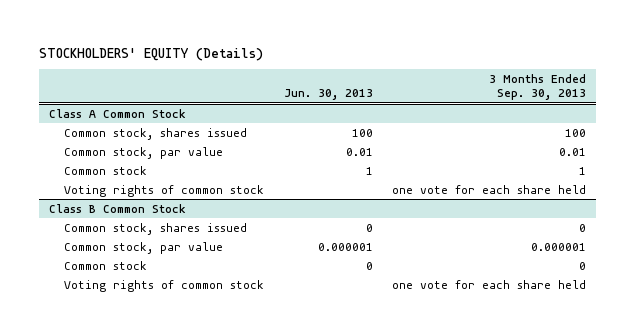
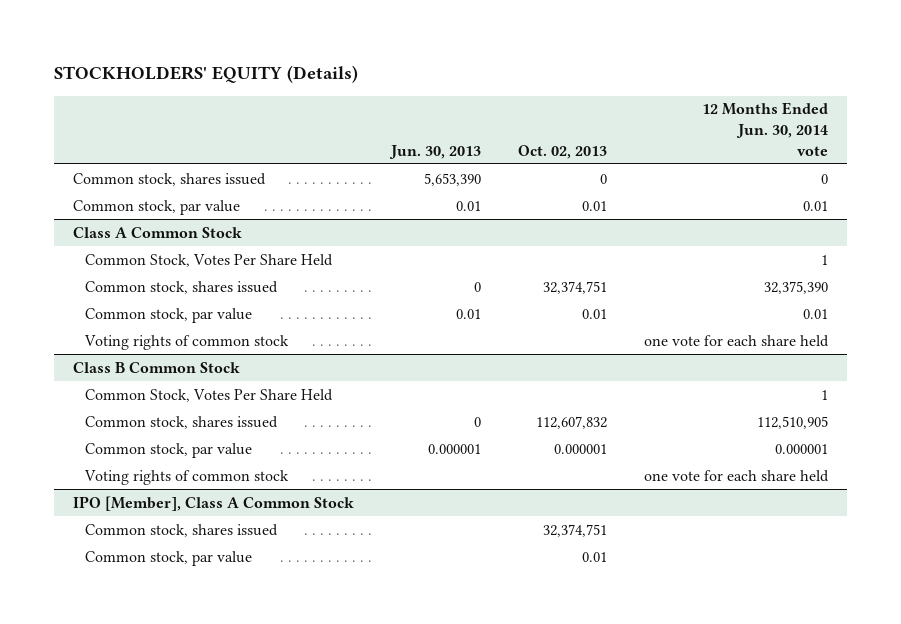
- | Jun. 30, 2013 | 3 Months Ended Sep. 30, 2013
+ | Jun. 30, 2013 | Oct. 02, 2013 | 12 Months Ended Jun. 30, 2014 vote
+ Common stock, shares issued | 5,653,390 | 0 | 0
+ Common stock, par value | 0.01 | 0.01 | 0.01
@ Class A Common Stock
- Common stock, shares issued | 100 | 100
+ Common Stock, Votes Per Share Held | | | 1
+ Common stock, shares issued | 0 | 32,374,751 | 32,375,390
- Common stock | 1 | 1
@ Class B Common Stock
+ Common Stock, Votes Per Share Held | | | 1
- Common stock | 0 | 0
+ IPO [Member], Class A Common Stock
+ Common stock, shares issued | | 32,374,751 |
+ Common stock, par value | | 0.01 |

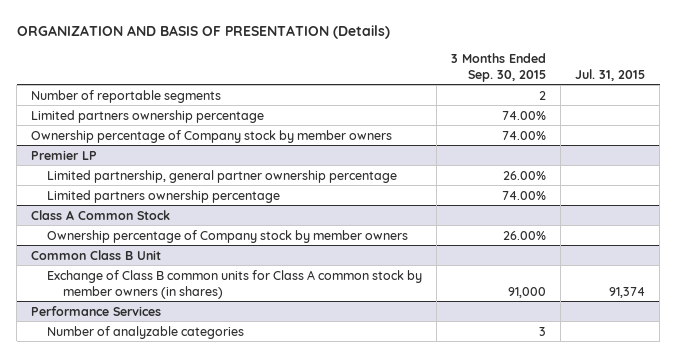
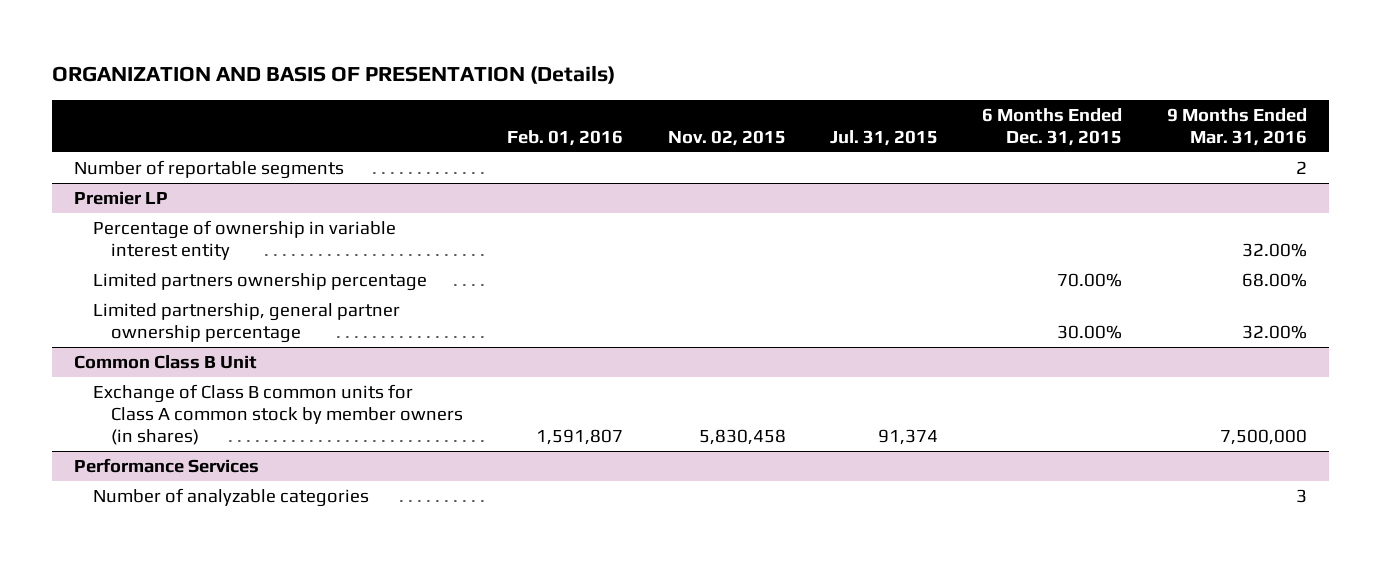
- | 3 Months Ended Sep. 30, 2015 | Jul. 31, 2015
+ | Feb. 01, 2016 | Nov. 02, 2015 | Jul. 31, 2015 | 6 Months Ended Dec. 31, 2015 | 9 Months Ended Mar. 31, 2016
- Limited partners ownership percentage | 74.00% |
- Ownership percentage of Company stock by member owners | 74.00% |
@ Premier LP
+ Percentage of ownership in variable interest entity | | | | | 32.00%
- Class A Common Stock
- Ownership percentage of Company stock by member owners | 26.00% |
@ Premier LP
moved down: Limited partnership, general partner ownership percentage | | | | 30.00% | 32.00%

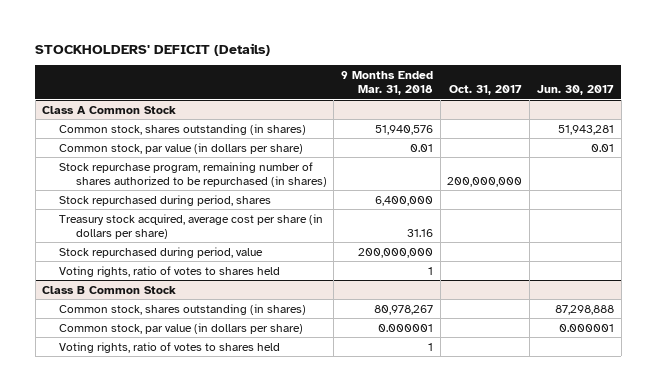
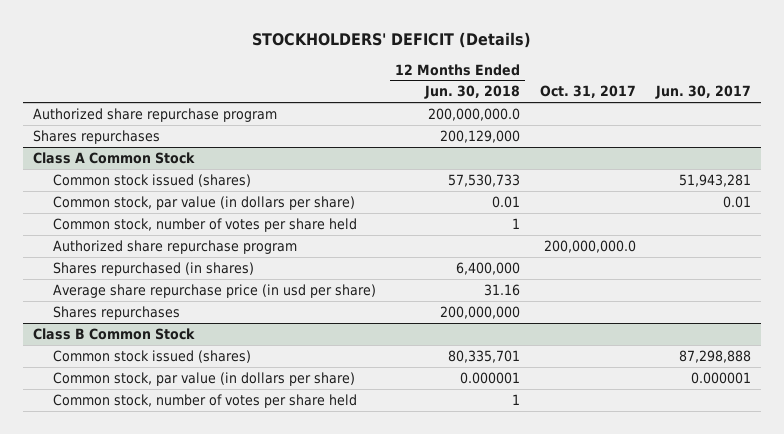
- | 9 Months Ended Mar. 31, 2018 | Oct. 31, 2017 | Jun. 30, 2017
+ | 12 Months Ended Jun. 30, 2018 | Oct. 31, 2017 | Jun. 30, 2017
+ Authorized share repurchase program | 200,000,000.0 | |
+ Shares repurchases | 200,129,000 | |
@ Class A Common Stock
- Common stock, shares outstanding (in shares) | 51,940,576 | | 51,943,281
+ Common stock issued (shares) | 57,530,733 | | 51,943,281
- Stock repurchase program, remaining number of shares authorized to be repurchased (in shares) | | 200,000,000 |
- Stock repurchased during period, shares | 6,400,000 | |
- Treasury stock acquired, average cost per share (in dollars per share) | 31.16 | |
- Stock repurchased during period, value | 200,000,000 | |
- Voting rights, ratio of votes to shares held | 1 | |
+ Common stock, number of votes per share held | 1 | |
+ Authorized share repurchase program | | 200,000,000.0 |
+ Shares repurchased (in shares) | 6,400,000 | |
+ Average share repurchase price (in usd per share) | 31.16 | |
+ Shares repurchases | 200,000,000 | |
@ Class B Common Stock
- Common stock, shares outstanding (in shares) | 80,978,267 | | 87,298,888
+ Common stock issued (shares) | 80,335,701 | | 87,298,888
- Voting rights, ratio of votes to shares held | 1 | |
+ Common stock, number of votes per share held | 1 | |

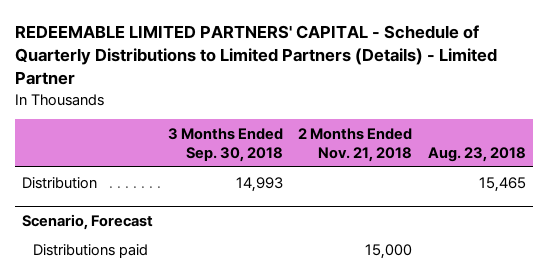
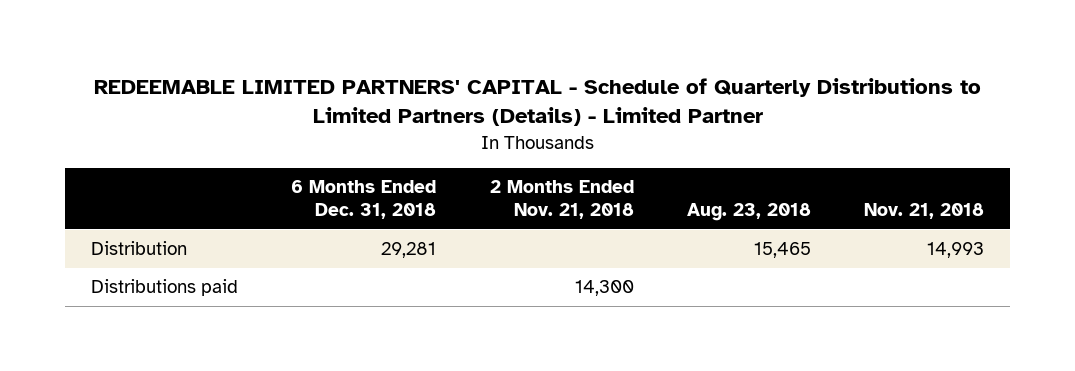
- | 3 Months Ended Sep. 30, 2018 | 2 Months Ended Nov. 21, 2018 | Aug. 23, 2018
+ | 6 Months Ended Dec. 31, 2018 | 2 Months Ended Nov. 21, 2018 | Aug. 23, 2018 | Nov. 21, 2018
- Scenario, Forecast
- Distributions paid | | 15,000 |
+ Distributions paid | | 14,300 | |

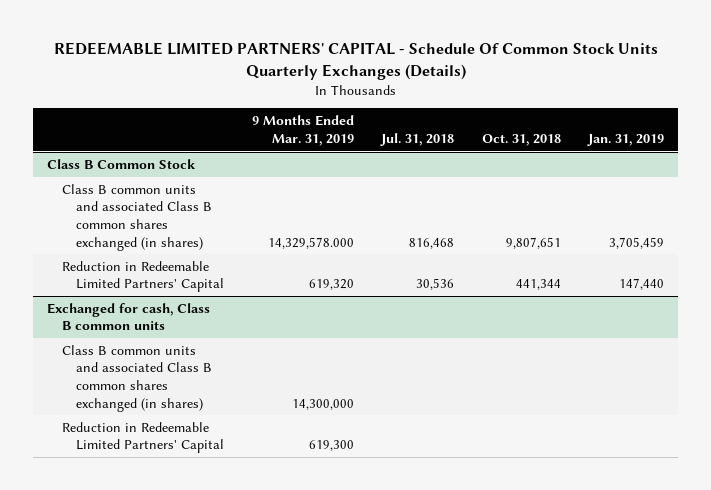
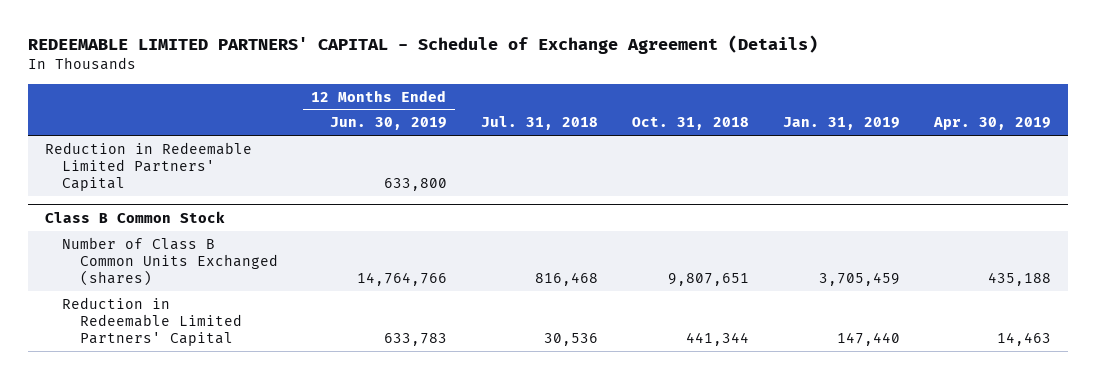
- REDEEMABLE LIMITED PARTNERS' CAPITAL - Schedule Of Common Stock Units Quarterly Exchanges (Details)
+ REDEEMABLE LIMITED PARTNERS' CAPITAL - Schedule of Exchange Agreement (Details)
- | 9 Months Ended Mar. 31, 2019 | Jul. 31, 2018 | Oct. 31, 2018 | Jan. 31, 2019
+ | 12 Months Ended Jun. 30, 2019 | Jul. 31, 2018 | Oct. 31, 2018 | Jan. 31, 2019 | Apr. 30, 2019
+ Reduction in Redeemable Limited Partners' Capital | 633,800 | | | |
@ Class B Common Stock
- Class B common units and associated Class B common shares exchanged (in shares) | 14,329,578.000 | 816,468 | 9,807,651 | 3,705,459
+ Number of Class B Common Units Exchanged (shares) | 14,764,766 | 816,468 | 9,807,651 | 3,705,459 | 435,188
- Exchanged for cash, Class B common units
- Class B common units and associated Class B common shares exchanged (in shares) | 14,300,000 | | |
- Reduction in Redeemable Limited Partners' Capital | 619,300 | | |

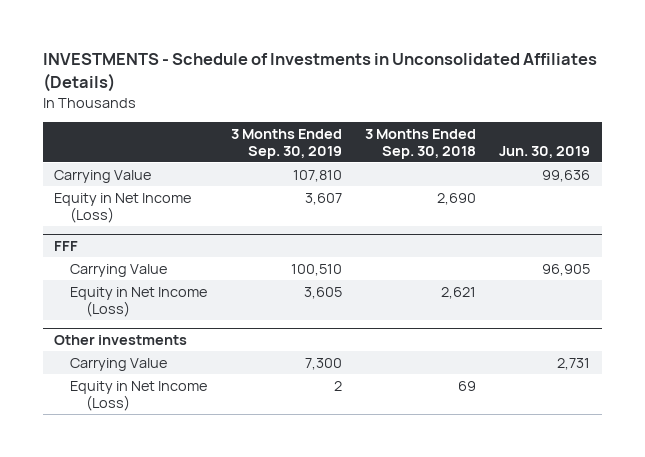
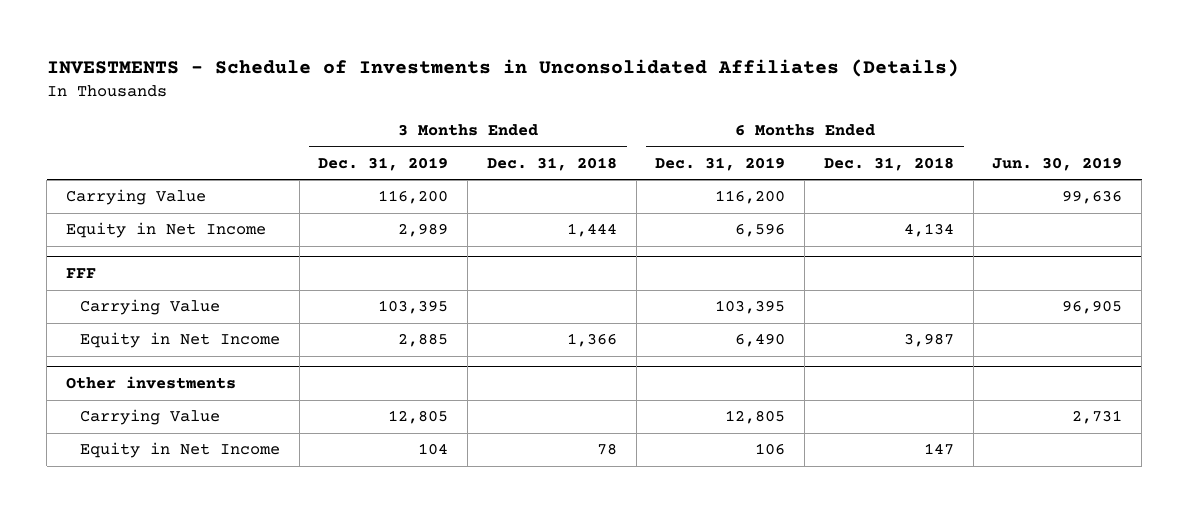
- | 3 Months Ended Sep. 30, 2019 | 3 Months Ended Sep. 30, 2018 | Jun. 30, 2019
+ | 3 Months Ended Dec. 31, 2019 | 3 Months Ended Dec. 31, 2018 | 6 Months Ended Dec. 31, 2019 | 6 Months Ended Dec. 31, 2018 | Jun. 30, 2019
- Equity in Net Income (Loss) | 3,607 | 2,690 |
+ Equity in Net Income | 2,989 | 1,444 | 6,596 | 4,134 |
@ FFF
- Equity in Net Income (Loss) | 3,605 | 2,621 |
+ Equity in Net Income | 2,885 | 1,366 | 6,490 | 3,987 |
@ Other investments
- Equity in Net Income (Loss) | 2 | 69 |
+ Equity in Net Income | 104 | 78 | 106 | 147 |

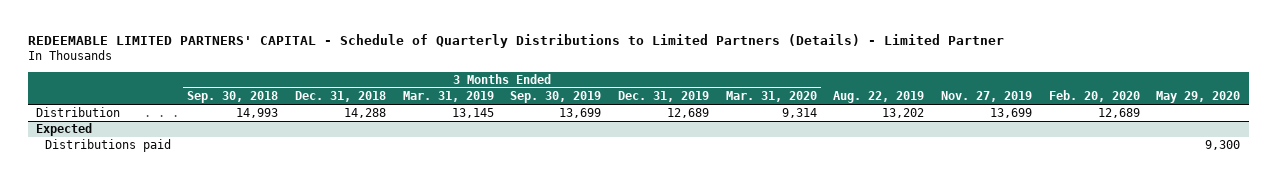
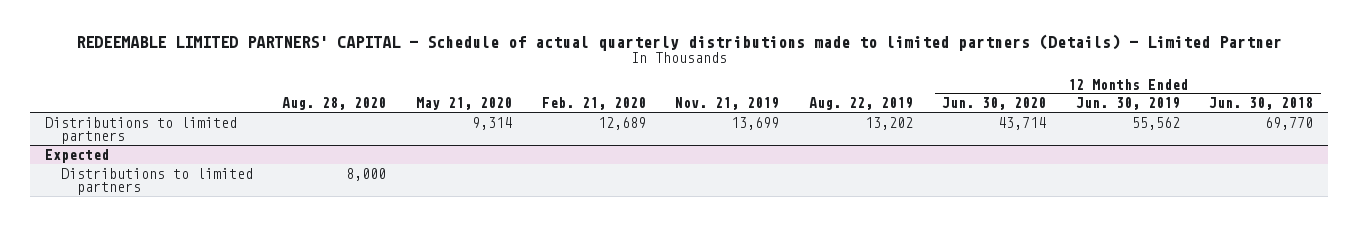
- REDEEMABLE LIMITED PARTNERS' CAPITAL - Schedule of Quarterly Distributions to Limited Partners (Details) - Limited Partner
+ REDEEMABLE LIMITED PARTNERS' CAPITAL - Schedule of actual quarterly distributions made to limited partners (Details) - Limited Partner
- | 3 Months Ended Sep. 30, 2018 | 3 Months Ended Dec. 31, 2018 | 3 Months Ended Mar. 31, 2019 | 3 Months Ended Sep. 30, 2019 | 3 Months Ended Dec. 31, 2019 | 3 Months Ended Mar. 31, 2020 | Aug. 22, 2019 | Nov. 27, 2019 | Feb. 20, 2020 | May 29, 2020
+ | Aug. 28, 2020 | May 21, 2020 | Feb. 21, 2020 | Nov. 21, 2019 | Aug. 22, 2019 | 12 Months Ended Jun. 30, 2020 | 12 Months Ended Jun. 30, 2019 | 12 Months Ended Jun. 30, 2018
- Distribution | 14,993 | 14,288 | 13,145 | 13,699 | 12,689 | 9,314 | 13,202 | 13,699 | 12,689 |
+ Distributions to limited partners | | 9,314 | 12,689 | 13,699 | 13,202 | 43,714 | 55,562 | 69,770
@ Expected
- Distributions paid | | | | | | | | | | 9,300
+ Distributions to limited partners | 8,000 | | | | | | |

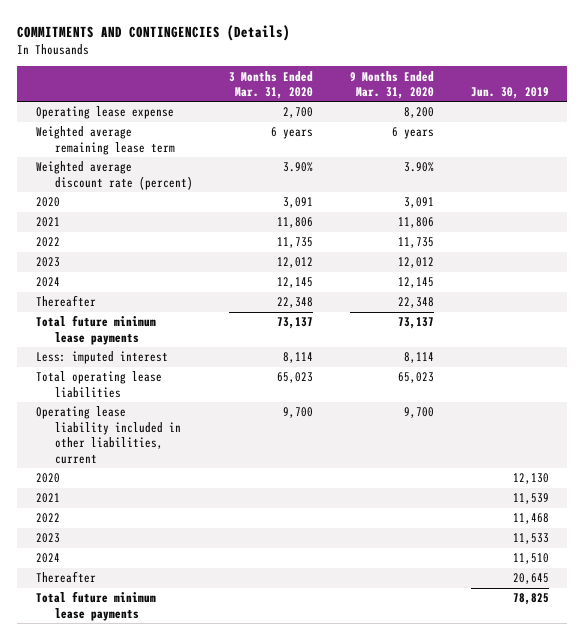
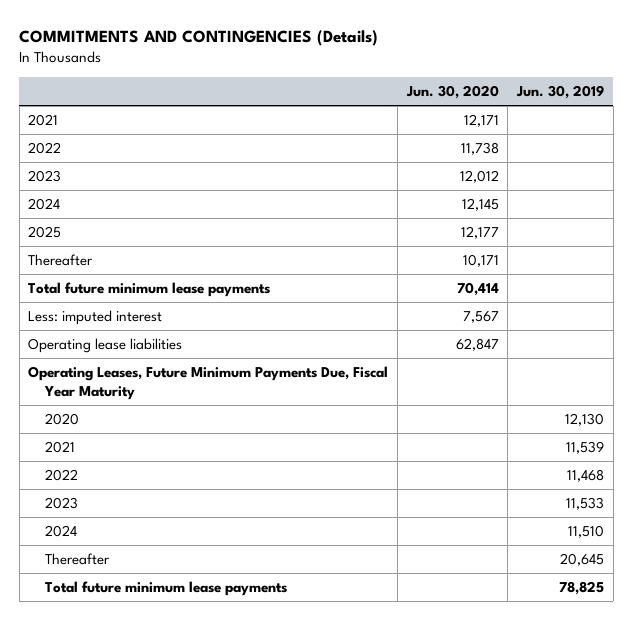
- | 3 Months Ended Mar. 31, 2020 | 9 Months Ended Mar. 31, 2020 | Jun. 30, 2019
+ | Jun. 30, 2020 | Jun. 30, 2019
- Operating lease expense | 2,700 | 8,200 |
- Weighted average remaining lease term | 6 years | 6 years |
- Weighted average discount rate (percent) | 3.90% | 3.90% |
- 2020 | 3,091 | 3,091 |
+ 2025 | 12,177 |
- Total operating lease liabilities | 65,023 | 65,023 |
- Operating lease liability included in other liabilities, current | 9,700 | 9,700 |
+ Operating lease liabilities | 62,847 |
+ Operating Leases, Future Minimum Payments Due, Fiscal Year Maturity

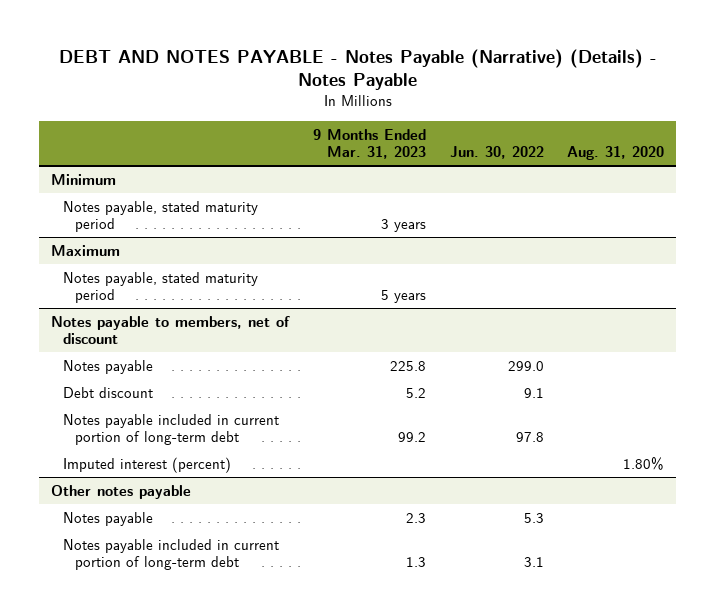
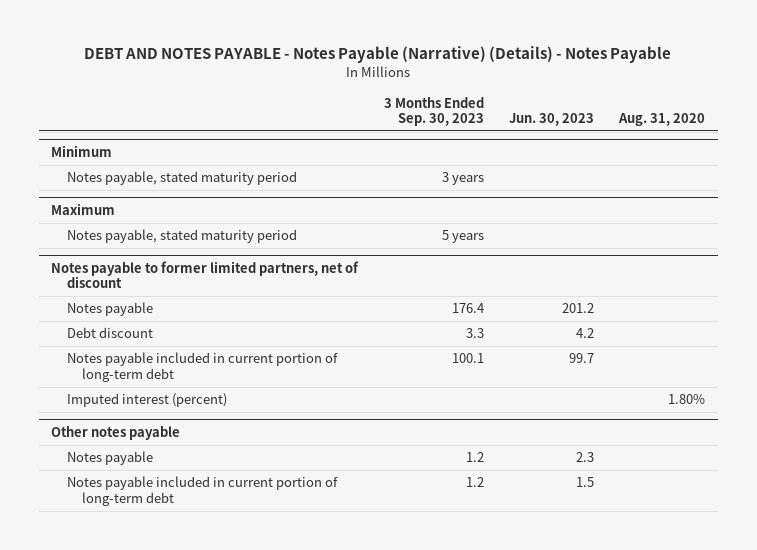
- | 9 Months Ended Mar. 31, 2023 | Jun. 30, 2022 | Aug. 31, 2020
+ | 3 Months Ended Sep. 30, 2023 | Jun. 30, 2023 | Aug. 31, 2020
- Notes payable to members, net of discount
+ Notes payable to former limited partners, net of discount

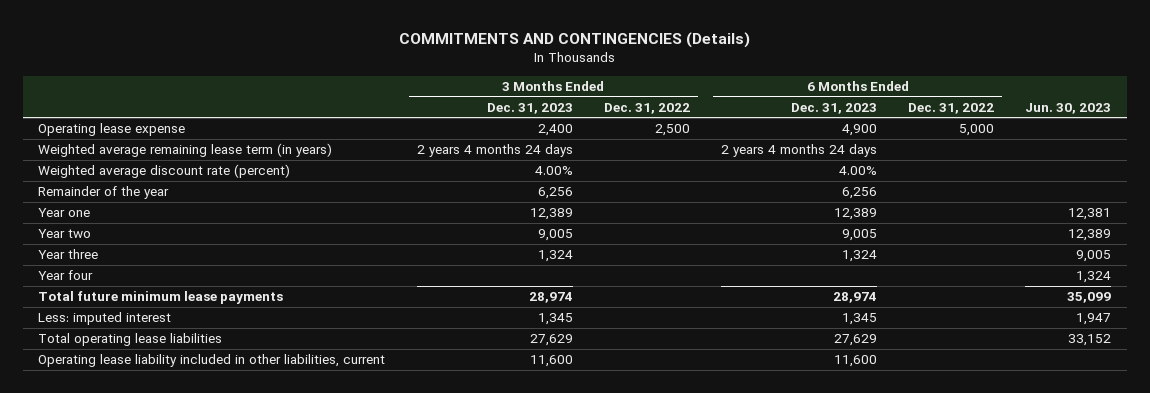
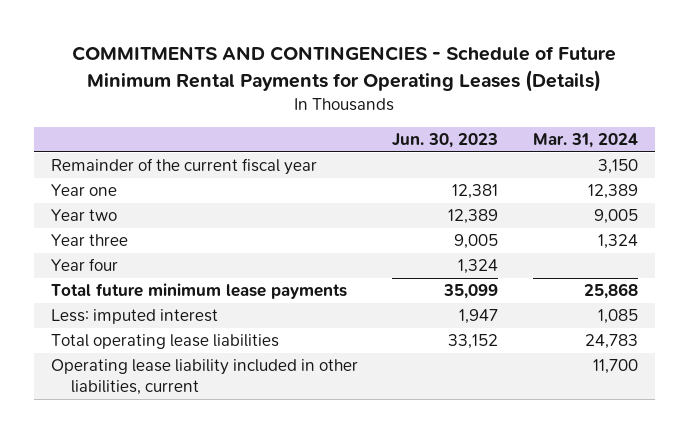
- COMMITMENTS AND CONTINGENCIES (Details)
+ COMMITMENTS AND CONTINGENCIES - Schedule of Future Minimum Rental Payments for Operating Leases (Details)
- | 3 Months Ended Dec. 31, 2023 | 3 Months Ended Dec. 31, 2022 | 6 Months Ended Dec. 31, 2023 | 6 Months Ended Dec. 31, 2022 | Jun. 30, 2023
+ | Jun. 30, 2023 | Mar. 31, 2024
- Operating lease expense | 2,400 | 2,500 | 4,900 | 5,000 |
- Weighted average remaining lease term (in years) | 2 years 4 months 24 days | | 2 years 4 months 24 days | |
- Weighted average discount rate (percent) | 4.00% | | 4.00% | |
- Remainder of the year | 6,256 | | 6,256 | |
+ Remainder of the current fiscal year | | 3,150

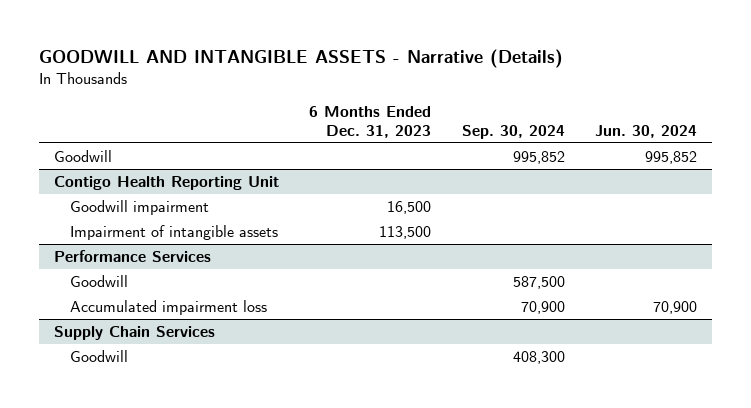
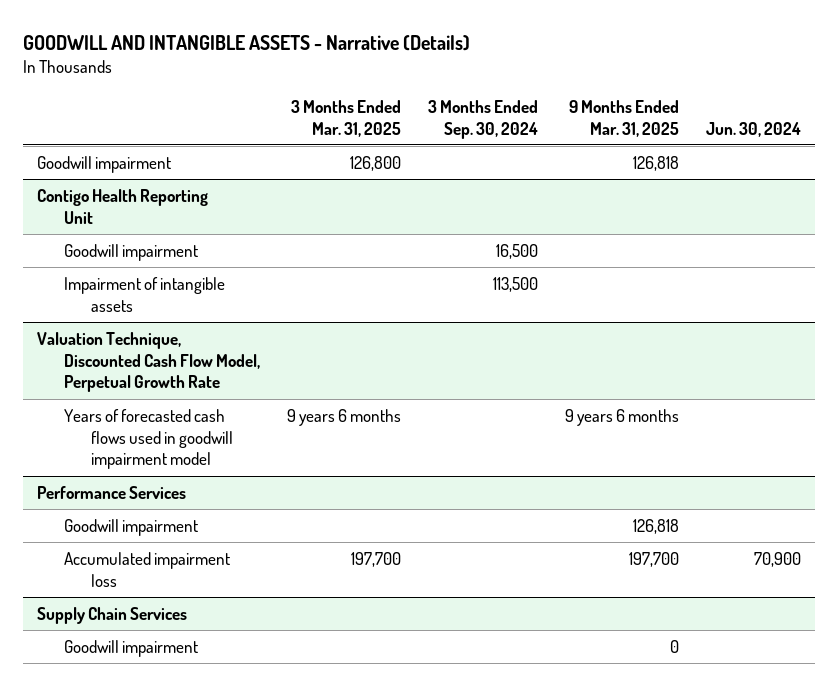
- | 6 Months Ended Dec. 31, 2023 | Sep. 30, 2024 | Jun. 30, 2024
+ | 3 Months Ended Mar. 31, 2025 | 3 Months Ended Sep. 30, 2024 | 9 Months Ended Mar. 31, 2025 | Jun. 30, 2024
- Goodwill | | 995,852 | 995,852
+ Goodwill impairment | 126,800 | | 126,818 |
+ Valuation Technique, Discounted Cash Flow Model, Perpetual Growth Rate
+ Years of forecasted cash flows used in goodwill impairment model | 9 years 6 months | | 9 years 6 months |
@ Performance Services
- Goodwill | | 587,500 |
+ Goodwill impairment | | | 126,818 |
@ Supply Chain Services
- Goodwill | | 408,300 |
+ Goodwill impairment | | | 0 |

